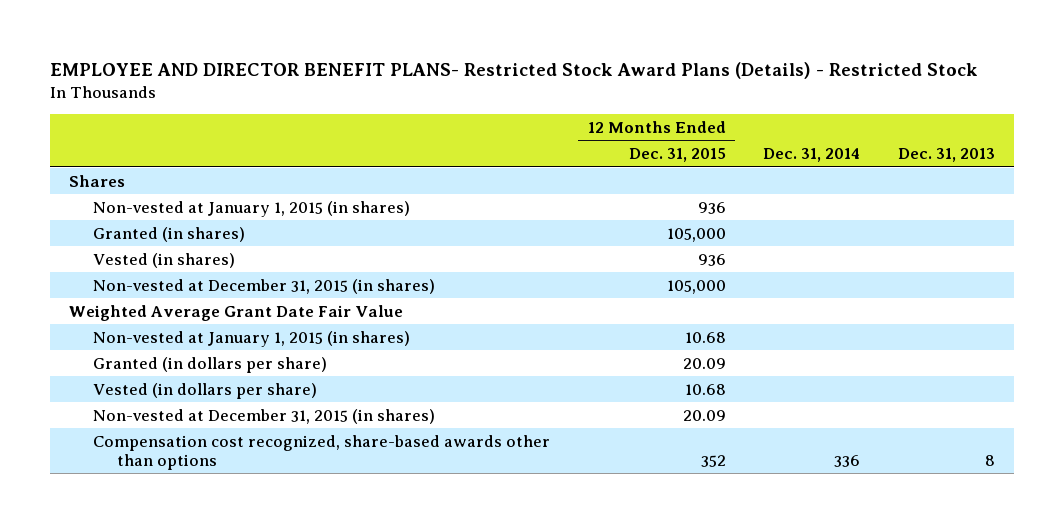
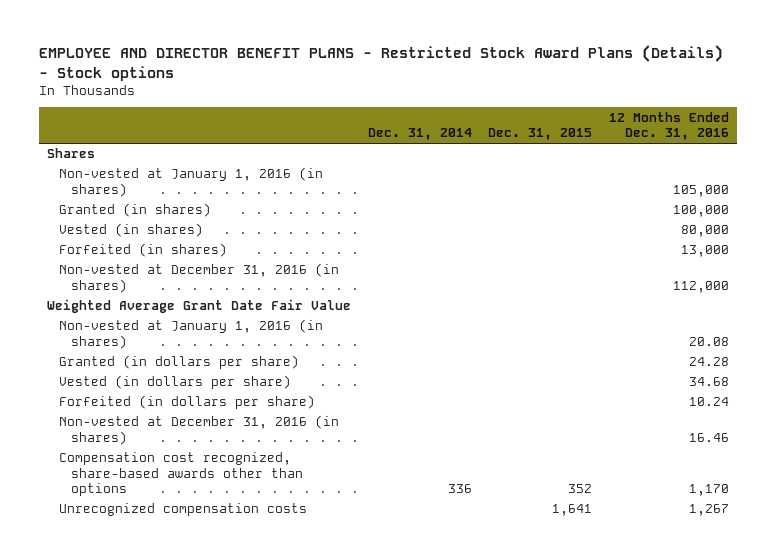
- EMPLOYEE AND DIRECTOR BENEFIT PLANS- Restricted Stock Award Plans (Details) - Restricted Stock
+ EMPLOYEE AND DIRECTOR BENEFIT PLANS - Restricted Stock Award Plans (Details) - Stock options
- | 12 Months Ended Dec. 31, 2015 | Dec. 31, 2014 | Dec. 31, 2013
+ | Dec. 31, 2014 | Dec. 31, 2015 | 12 Months Ended Dec. 31, 2016
- Non-vested at January 1, 2015 (in shares) | 936 | |
+ Non-vested at January 1, 2016 (in shares) | | | 105,000
- Non-vested at December 31, 2015 (in shares) | 105,000 | |
+ Forfeited (in shares) | | | 13,000
+ Non-vested at December 31, 2016 (in shares) | | | 112,000
- Non-vested at January 1, 2015 (in shares) | 10.68 | |
+ Non-vested at January 1, 2016 (in shares) | | | 20.08
- Non-vested at December 31, 2015 (in shares) | 20.09 | |
+ Forfeited (in dollars per share) | | | 10.24
+ Non-vested at December 31, 2016 (in shares) | | | 16.46
+ Unrecognized compensation costs | | 1,641 | 1,267

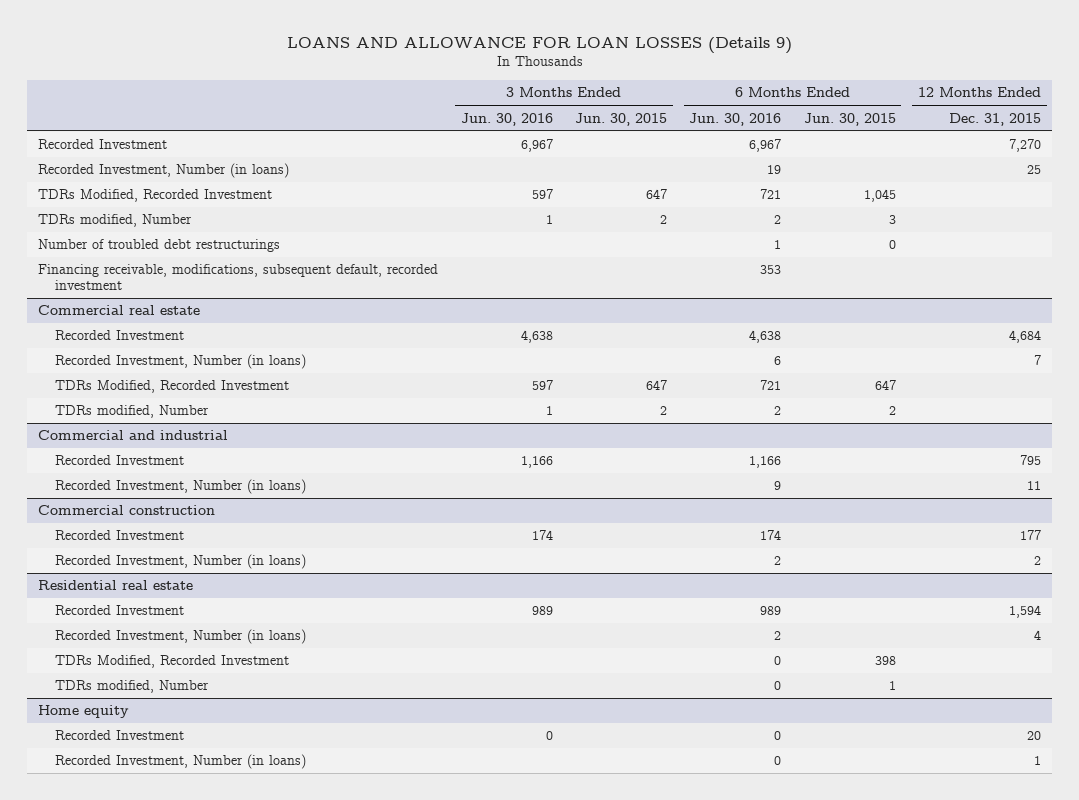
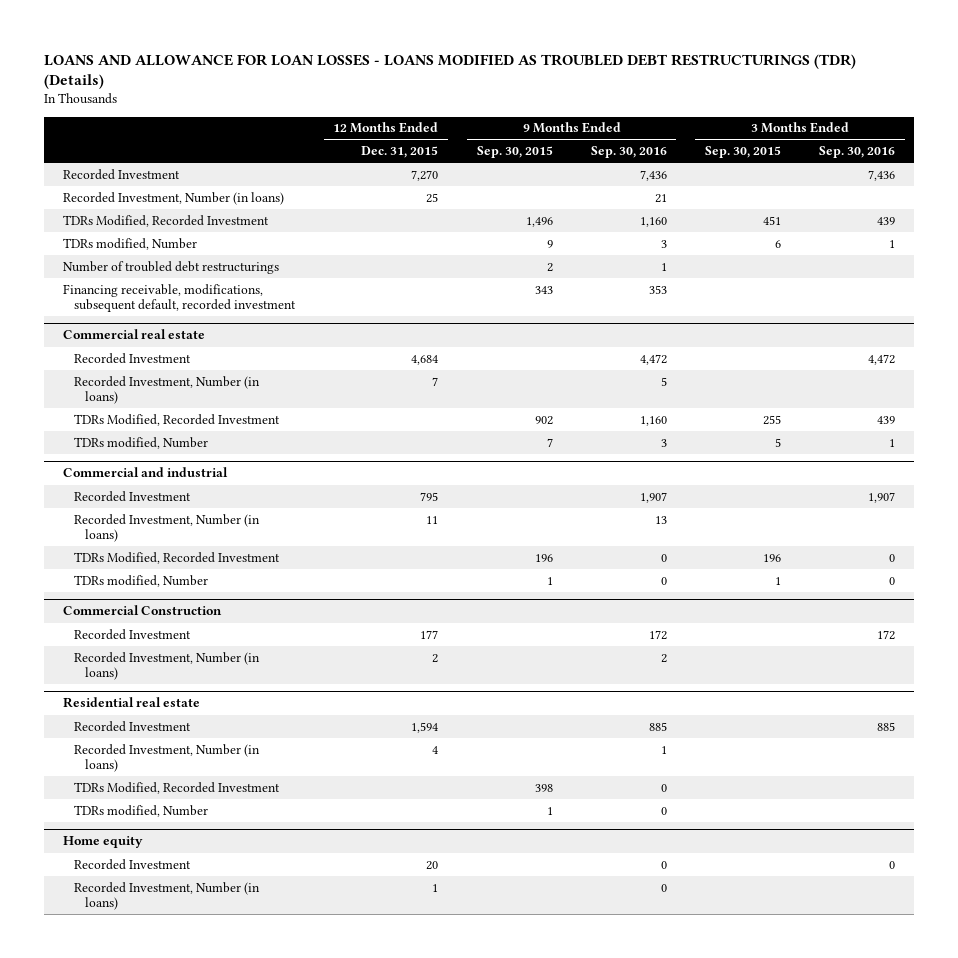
- LOANS AND ALLOWANCE FOR LOAN LOSSES (Details 9)
+ LOANS AND ALLOWANCE FOR LOAN LOSSES - LOANS MODIFIED AS TROUBLED DEBT RESTRUCTURINGS (TDR) (Details)
- | 3 Months Ended Jun. 30, 2016 | 3 Months Ended Jun. 30, 2015 | 6 Months Ended Jun. 30, 2016 | 6 Months Ended Jun. 30, 2015 | 12 Months Ended Dec. 31, 2015
+ | 12 Months Ended Dec. 31, 2015 | 9 Months Ended Sep. 30, 2015 | 9 Months Ended Sep. 30, 2016 | 3 Months Ended Sep. 30, 2015 | 3 Months Ended Sep. 30, 2016
- Commercial construction
@ Commercial and industrial
+ TDRs Modified, Recorded Investment | | 196 | 0 | 196 | 0
+ TDRs modified, Number | | 1 | 0 | 1 | 0
+ Commercial Construction

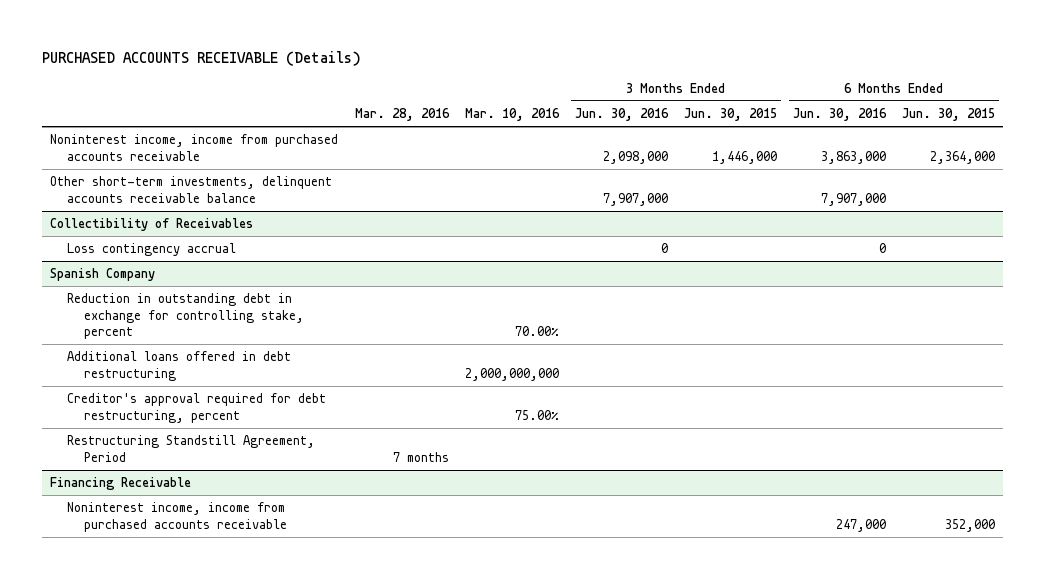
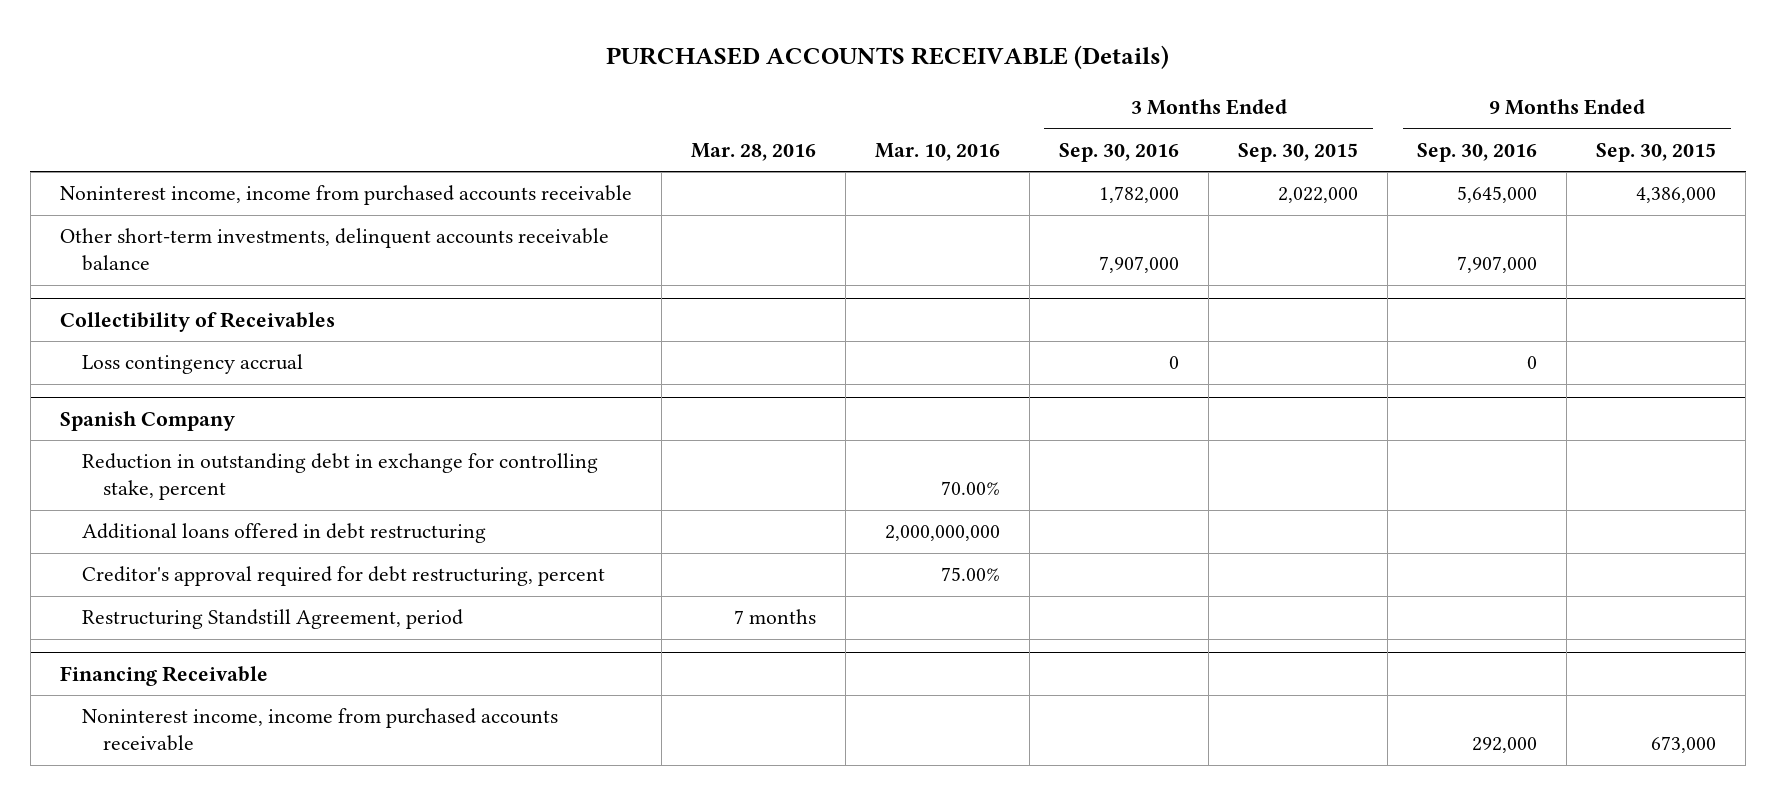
- | Mar. 28, 2016 | Mar. 10, 2016 | 3 Months Ended Jun. 30, 2016 | 3 Months Ended Jun. 30, 2015 | 6 Months Ended Jun. 30, 2016 | 6 Months Ended Jun. 30, 2015
+ | Mar. 28, 2016 | Mar. 10, 2016 | 3 Months Ended Sep. 30, 2016 | 3 Months Ended Sep. 30, 2015 | 9 Months Ended Sep. 30, 2016 | 9 Months Ended Sep. 30, 2015
@ Spanish Company
- Restructuring Standstill Agreement, Period | 7 months | | | | |
+ Restructuring Standstill Agreement, period | 7 months | | | | |

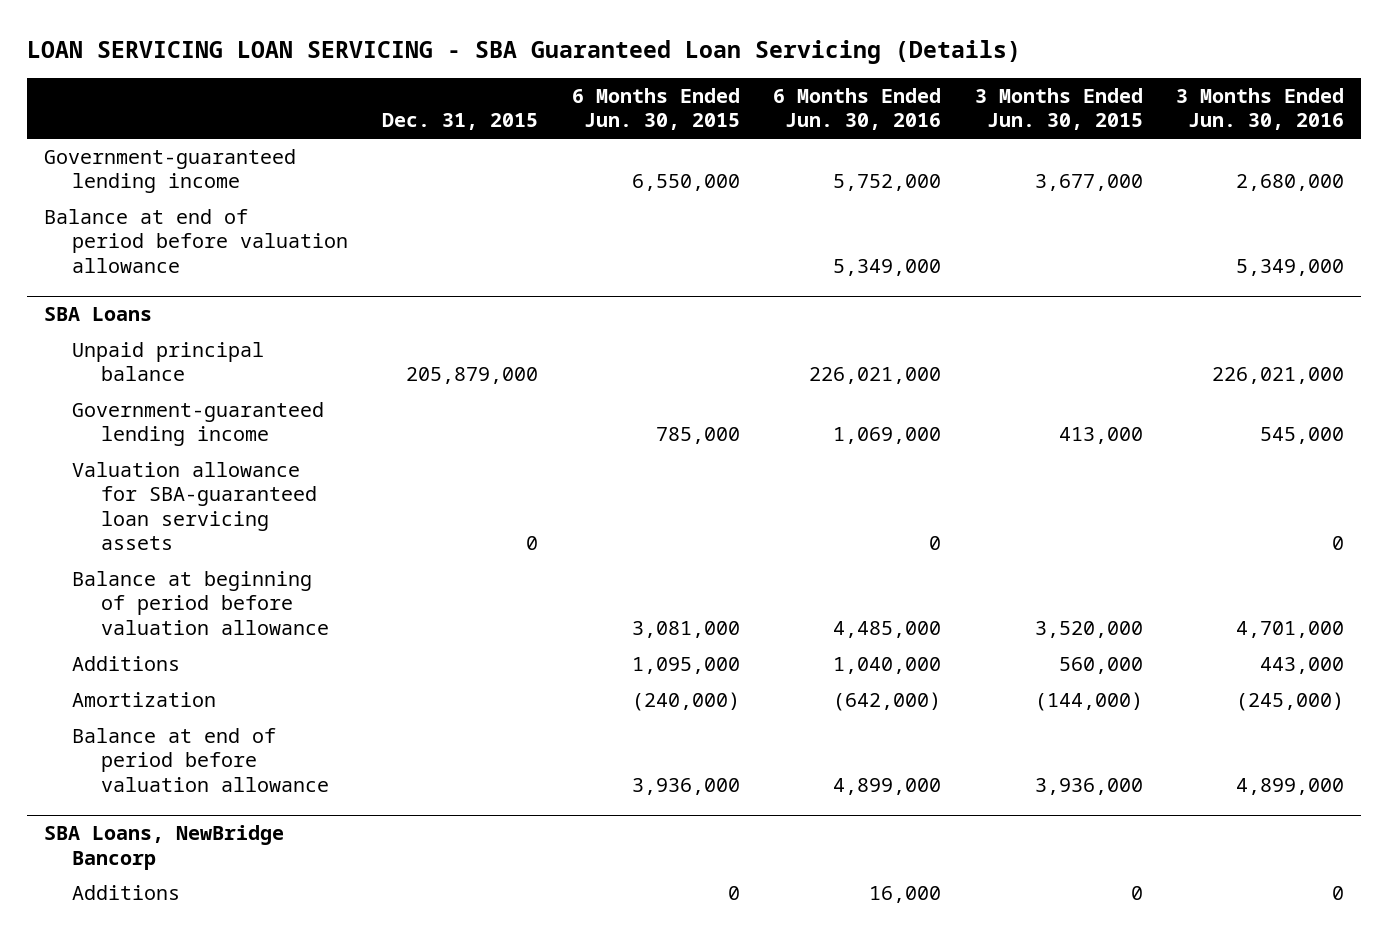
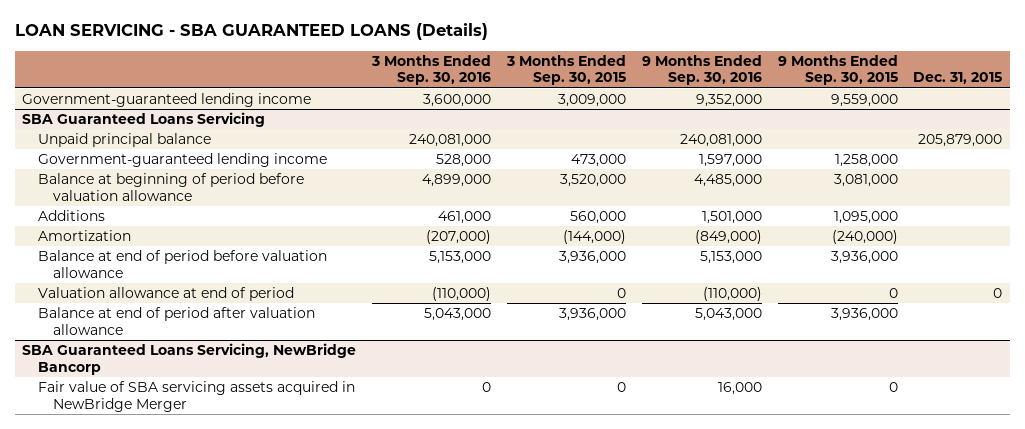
- LOAN SERVICING LOAN SERVICING - SBA Guaranteed Loan Servicing (Details)
+ LOAN SERVICING - SBA GUARANTEED LOANS (Details)
- | Dec. 31, 2015 | 6 Months Ended Jun. 30, 2015 | 6 Months Ended Jun. 30, 2016 | 3 Months Ended Jun. 30, 2015 | 3 Months Ended Jun. 30, 2016
+ | 3 Months Ended Sep. 30, 2016 | 3 Months Ended Sep. 30, 2015 | 9 Months Ended Sep. 30, 2016 | 9 Months Ended Sep. 30, 2015 | Dec. 31, 2015
- Balance at end of period before valuation allowance | | | 5,349,000 | | 5,349,000
- SBA Loans
+ SBA Guaranteed Loans Servicing
- Valuation allowance for SBA-guaranteed loan servicing assets | 0 | | 0 | | 0
- SBA Loans, NewBridge Bancorp
- Additions | | 0 | 16,000 | 0 | 0
+ Valuation allowance at end of period | (110,000) | 0 | (110,000) | 0 | 0
+ Balance at end of period after valuation allowance | 5,043,000 | 3,936,000 | 5,043,000 | 3,936,000 |
+ SBA Guaranteed Loans Servicing, NewBridge Bancorp
+ Fair value of SBA servicing assets acquired in NewBridge Merger | 0 | 0 | 16,000 | 0 |

